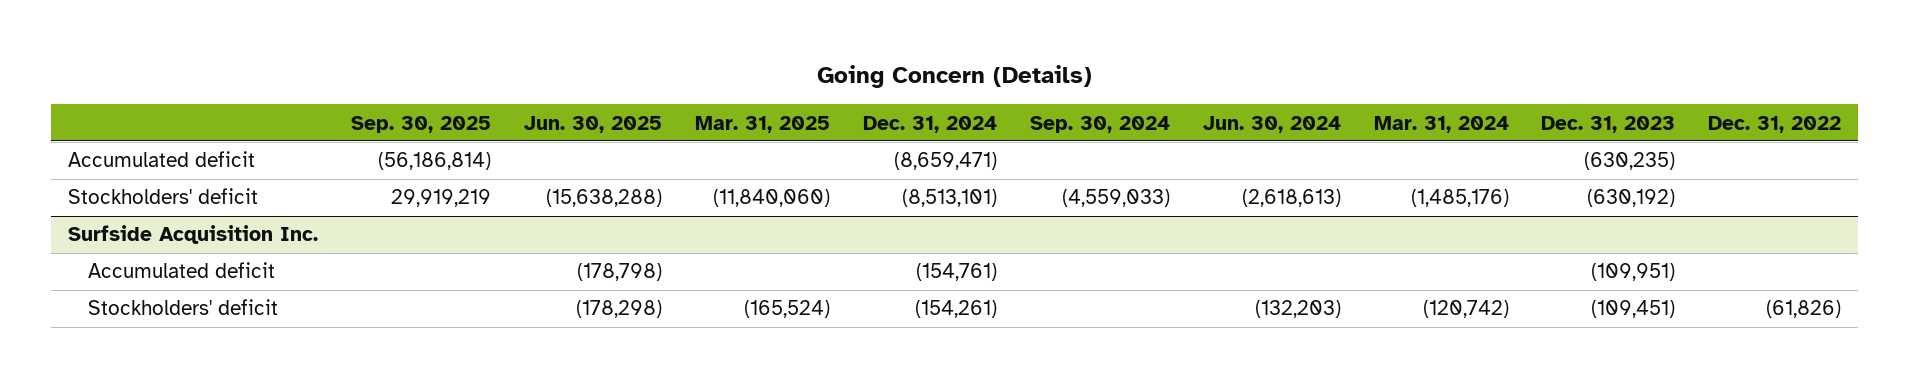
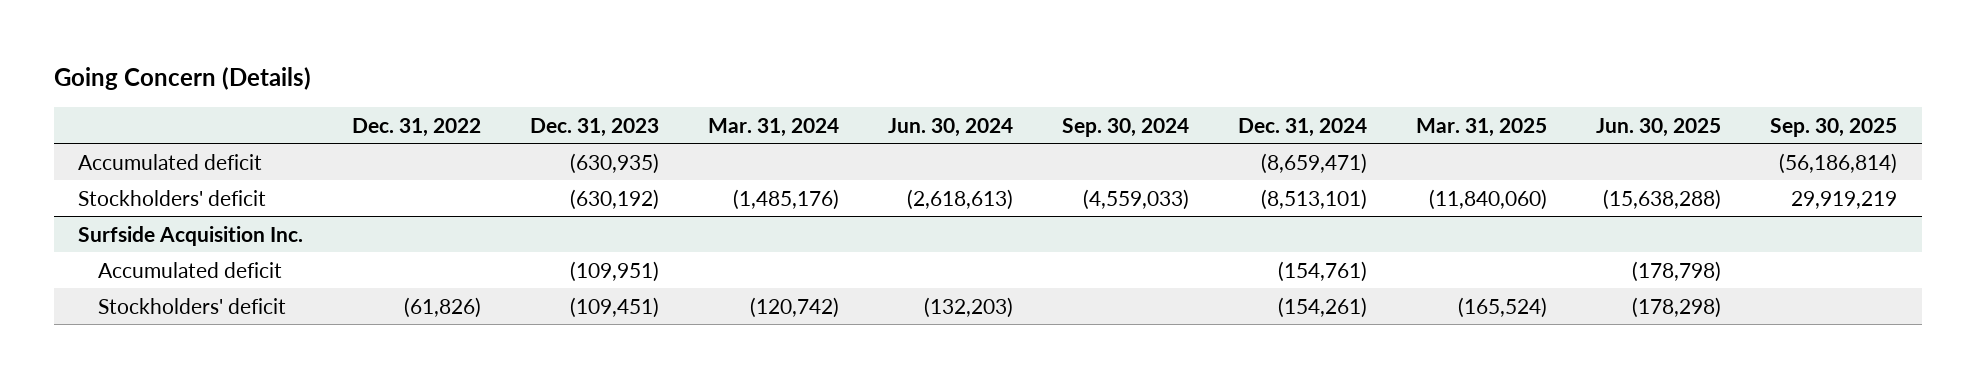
- | Sep. 30, 2025 | Jun. 30, 2025 | Mar. 31, 2025 | Dec. 31, 2024 | Sep. 30, 2024 | Jun. 30, 2024 | Mar. 31, 2024 | Dec. 31, 2023 | Dec. 31, 2022
+ | Dec. 31, 2022 | Dec. 31, 2023 | Mar. 31, 2024 | Jun. 30, 2024 | Sep. 30, 2024 | Dec. 31, 2024 | Mar. 31, 2025 | Jun. 30, 2025 | Sep. 30, 2025
- Accumulated deficit | (56,186,814) | | | (8,659,471) | | | | (630,235) |
+ Accumulated deficit | | (630,935) | | | | (8,659,471) | | | (56,186,814)

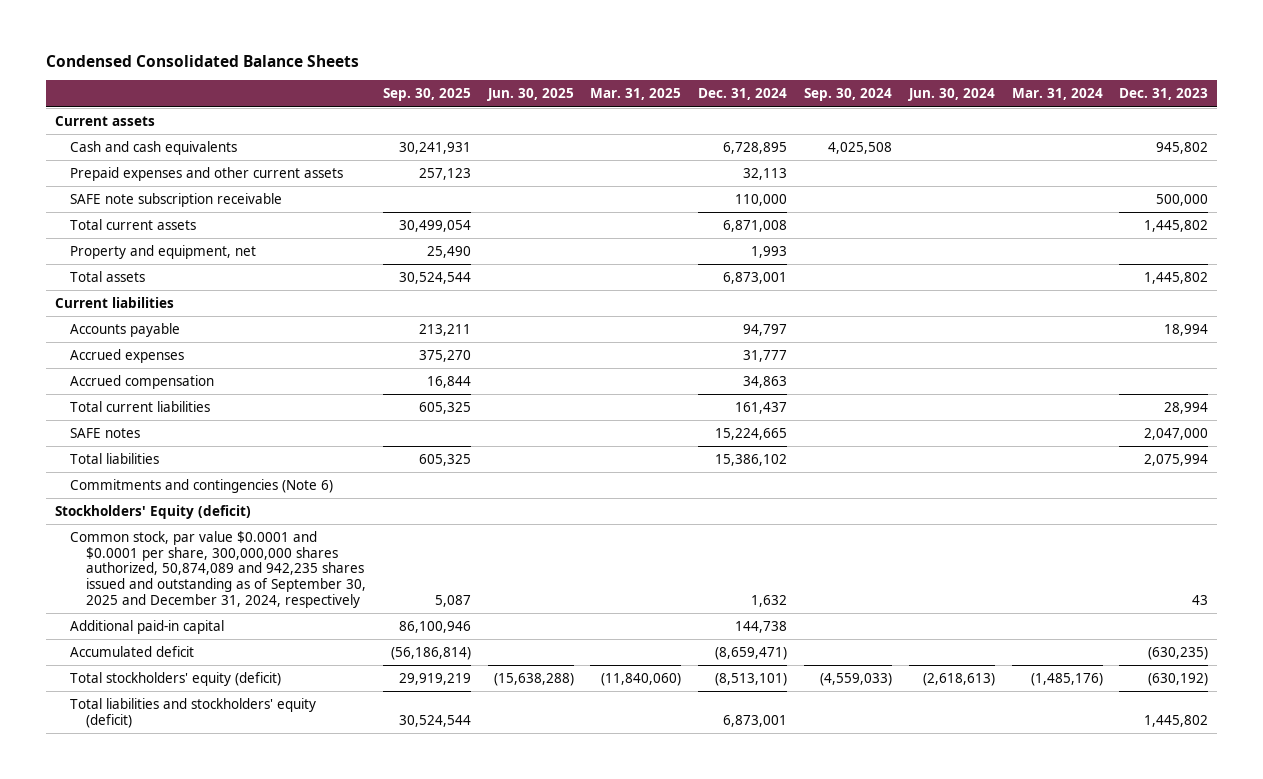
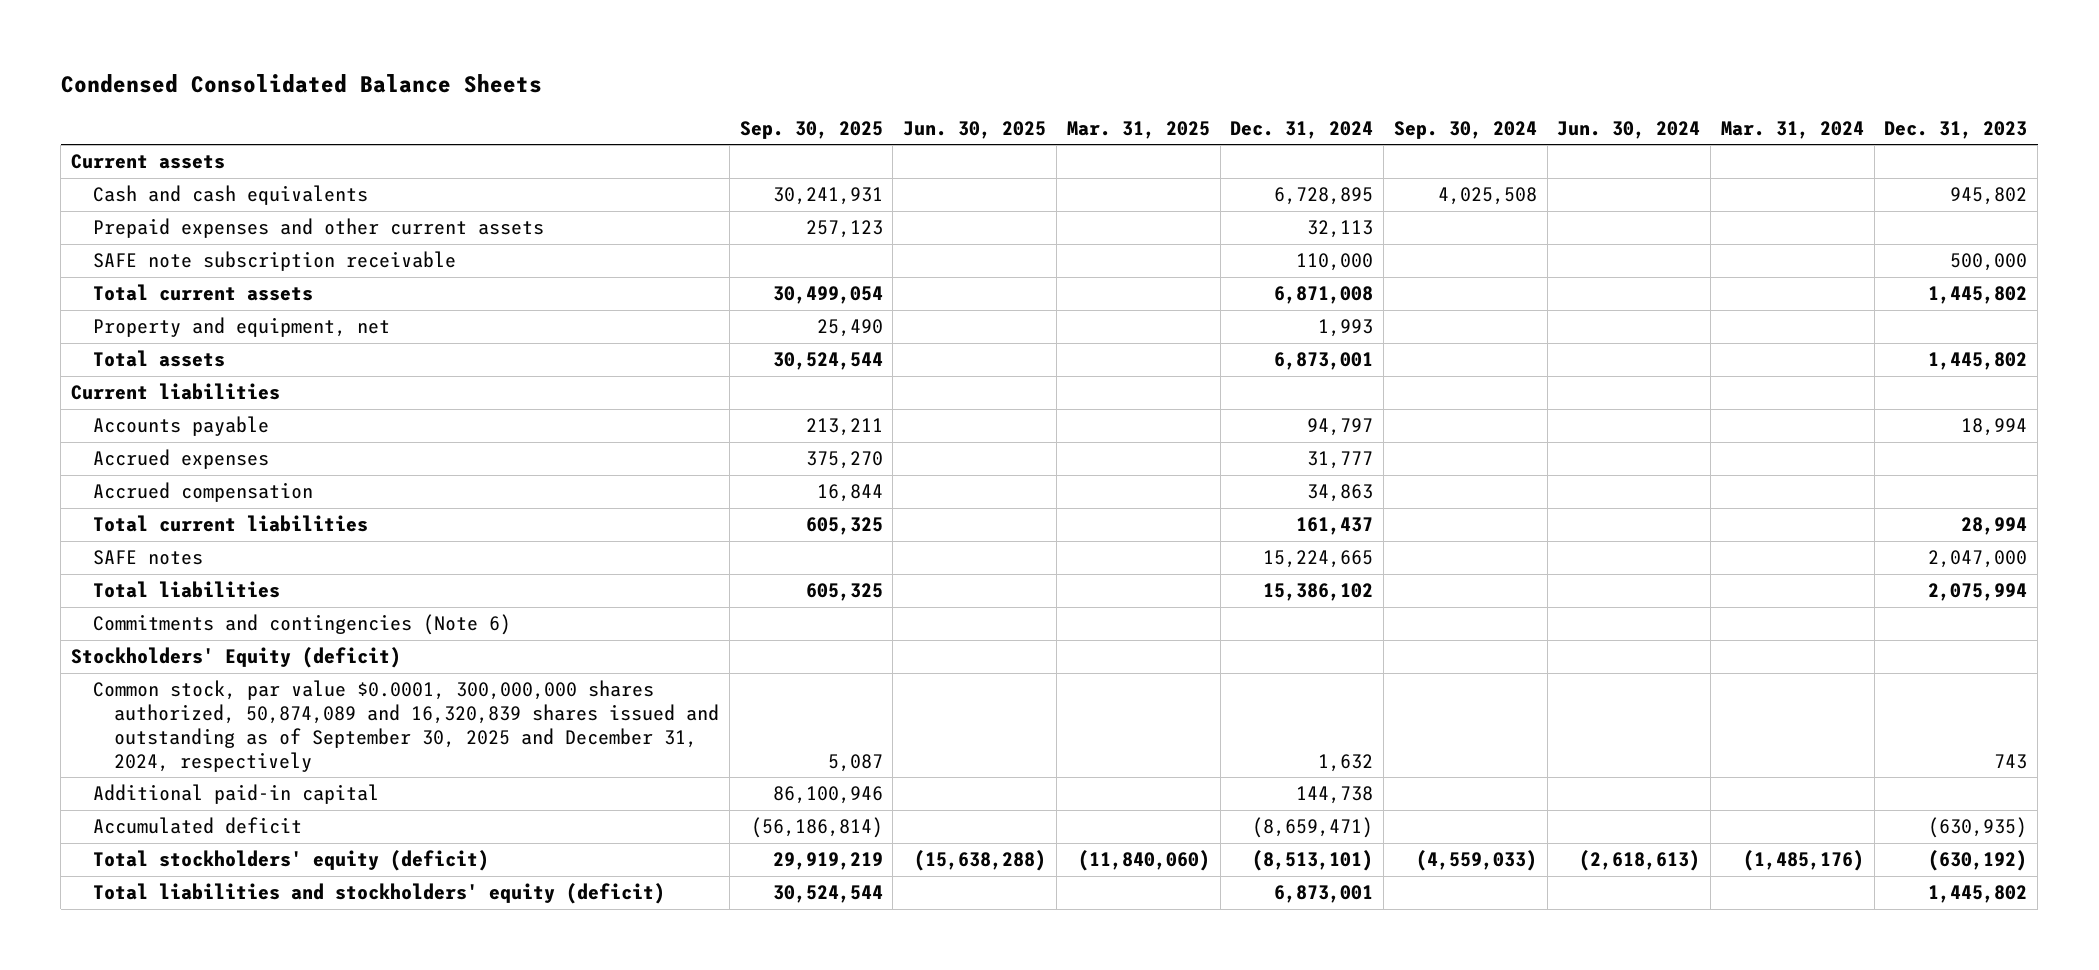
- Common stock, par value $0.0001 and $0.0001 per share, 300,000,000 shares authorized, 50,874,089 and 942,235 shares issued and outstanding as of September 30, 2025 and December 31, 2024, respectively | 5,087 | | | 1,632 | | | | 43
+ Common stock, par value $0.0001, 300,000,000 shares authorized, 50,874,089 and 16,320,839 shares issued and outstanding as of September 30, 2025 and December 31, 2024, respectively | 5,087 | | | 1,632 | | | | 743
- Accumulated deficit | (56,186,814) | | | (8,659,471) | | | | (630,235)
+ Accumulated deficit | (56,186,814) | | | (8,659,471) | | | | (630,935)

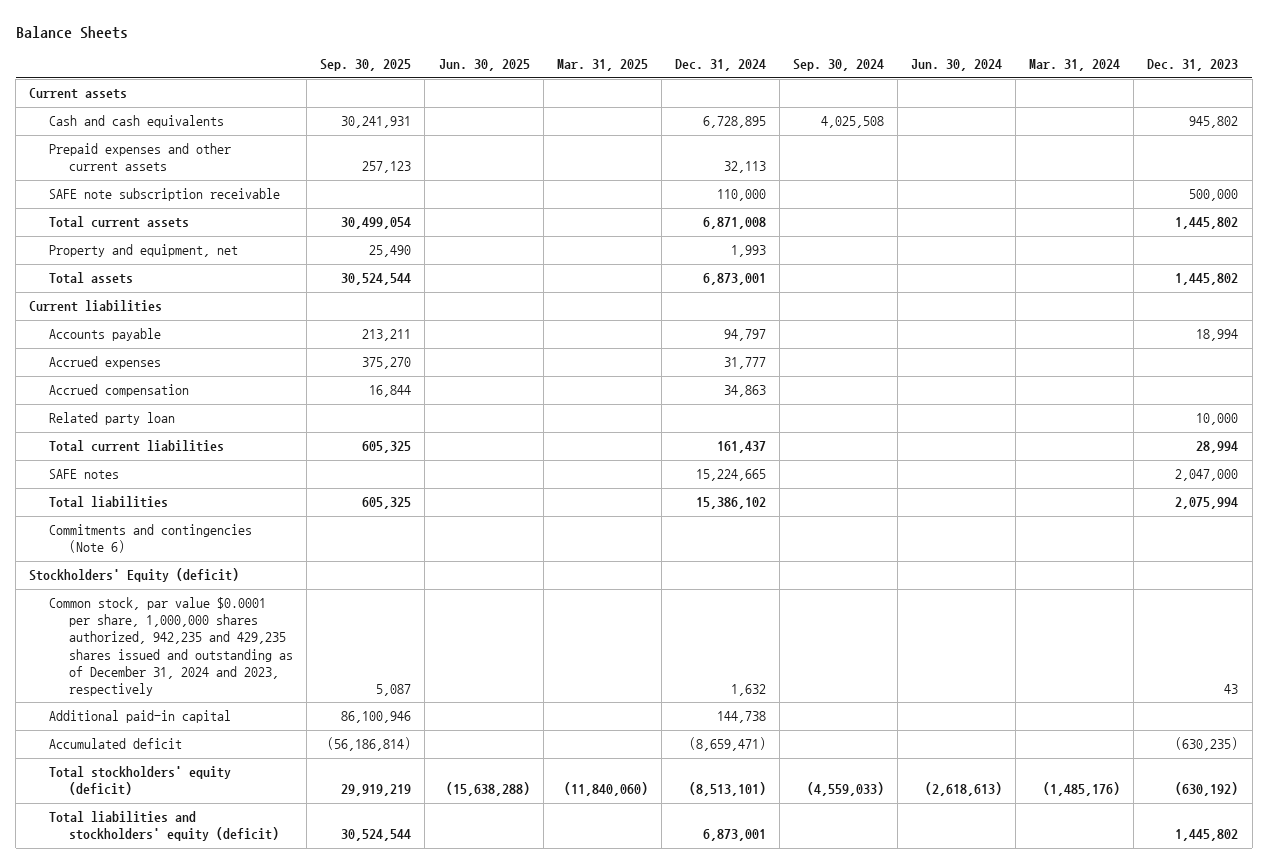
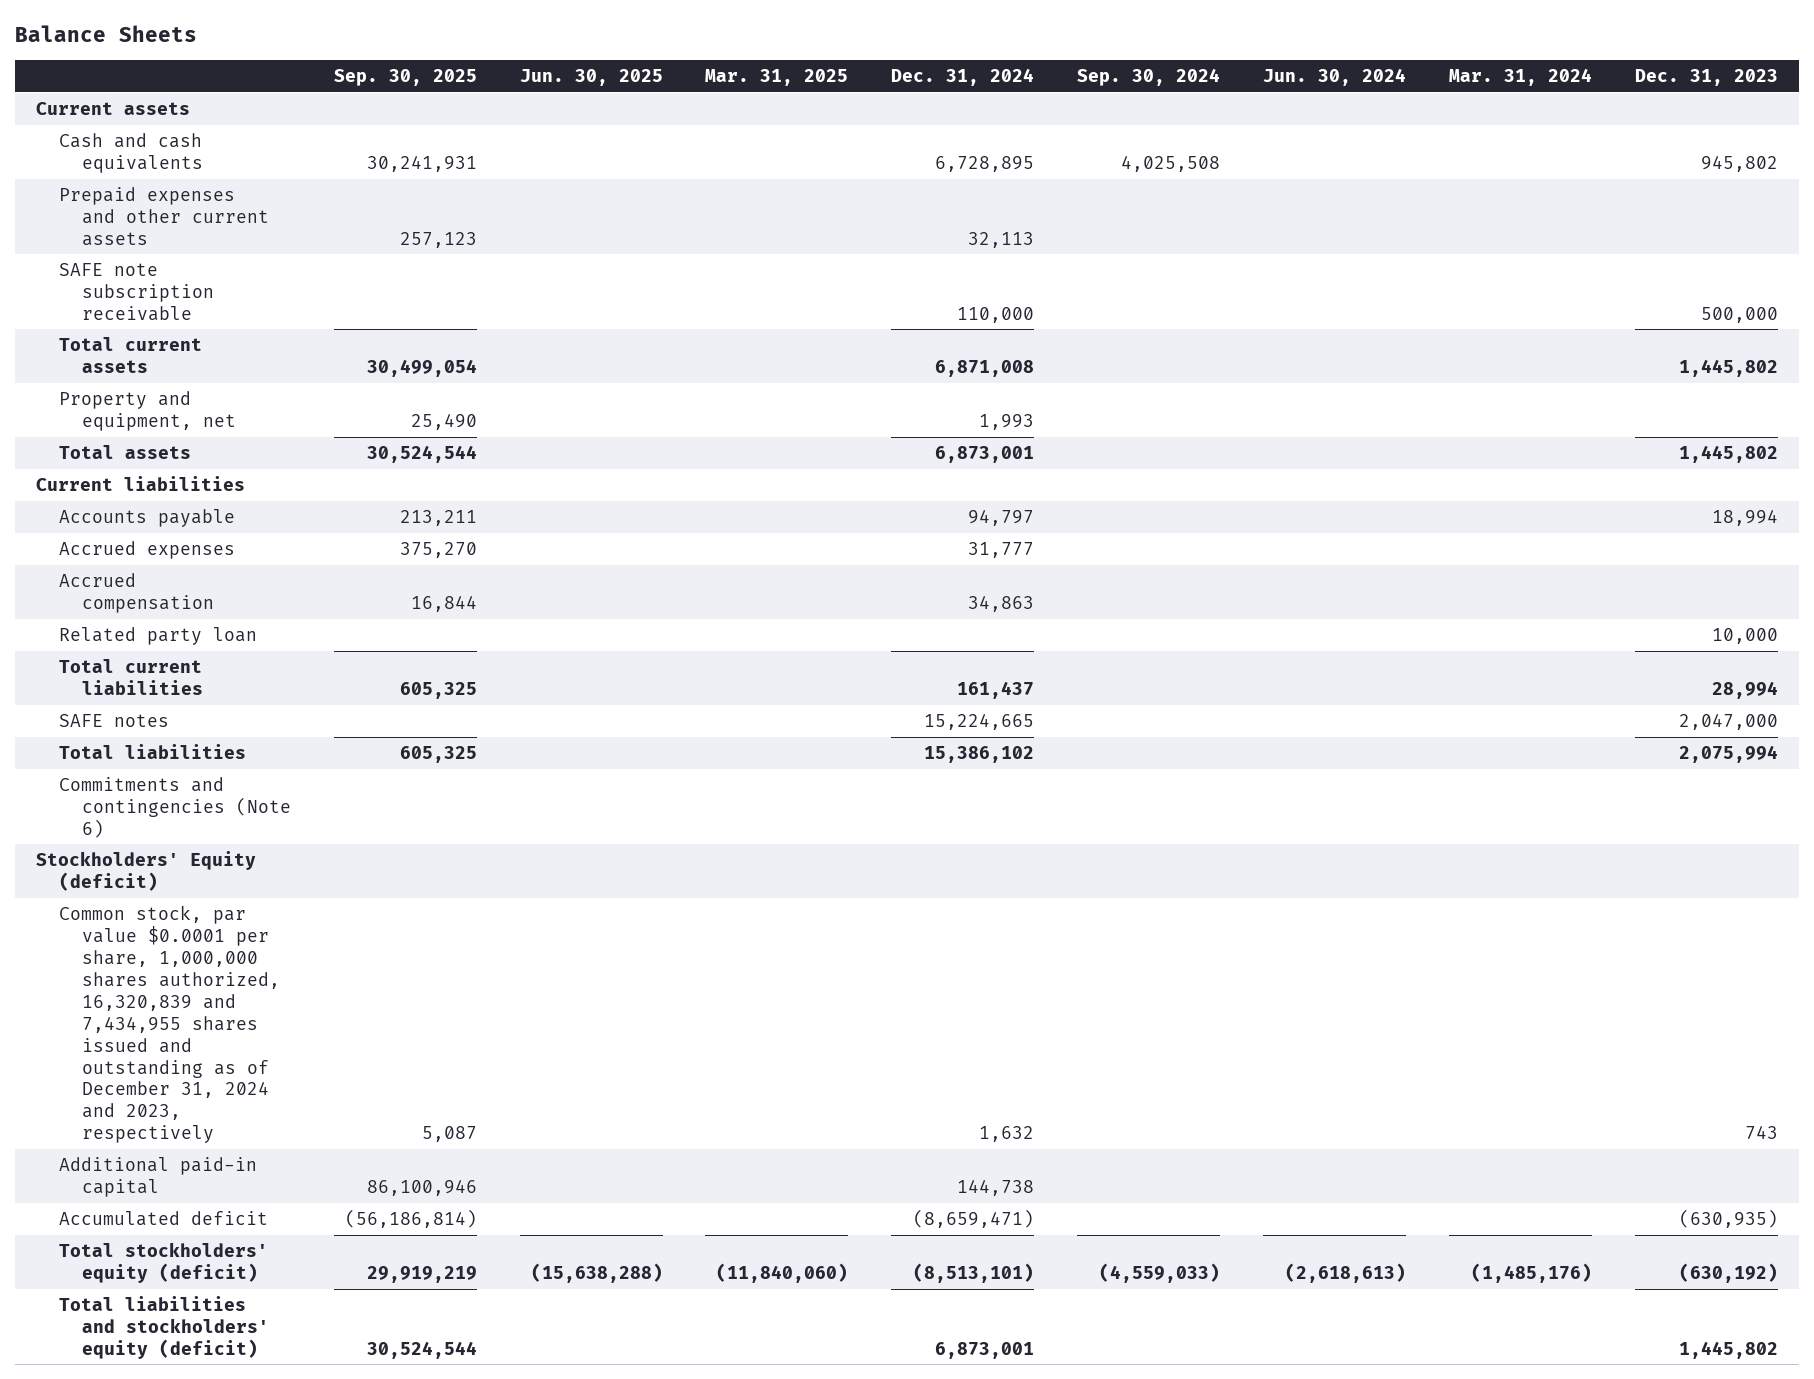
- Common stock, par value $0.0001 per share, 1,000,000 shares authorized, 942,235 and 429,235 shares issued and outstanding as of December 31, 2024 and 2023, respectively | 5,087 | | | 1,632 | | | | 43
+ Common stock, par value $0.0001 per share, 1,000,000 shares authorized, 16,320,839 and 7,434,955 shares issued and outstanding as of December 31, 2024 and 2023, respectively | 5,087 | | | 1,632 | | | | 743
- Accumulated deficit | (56,186,814) | | | (8,659,471) | | | | (630,235)
+ Accumulated deficit | (56,186,814) | | | (8,659,471) | | | | (630,935)

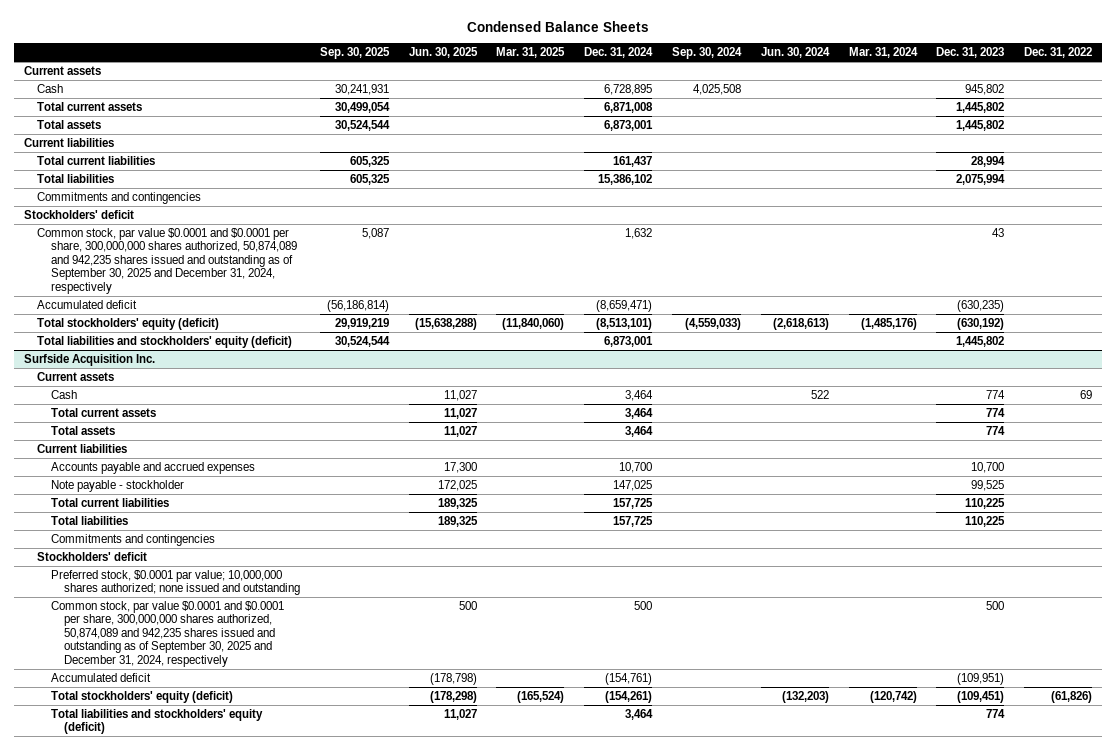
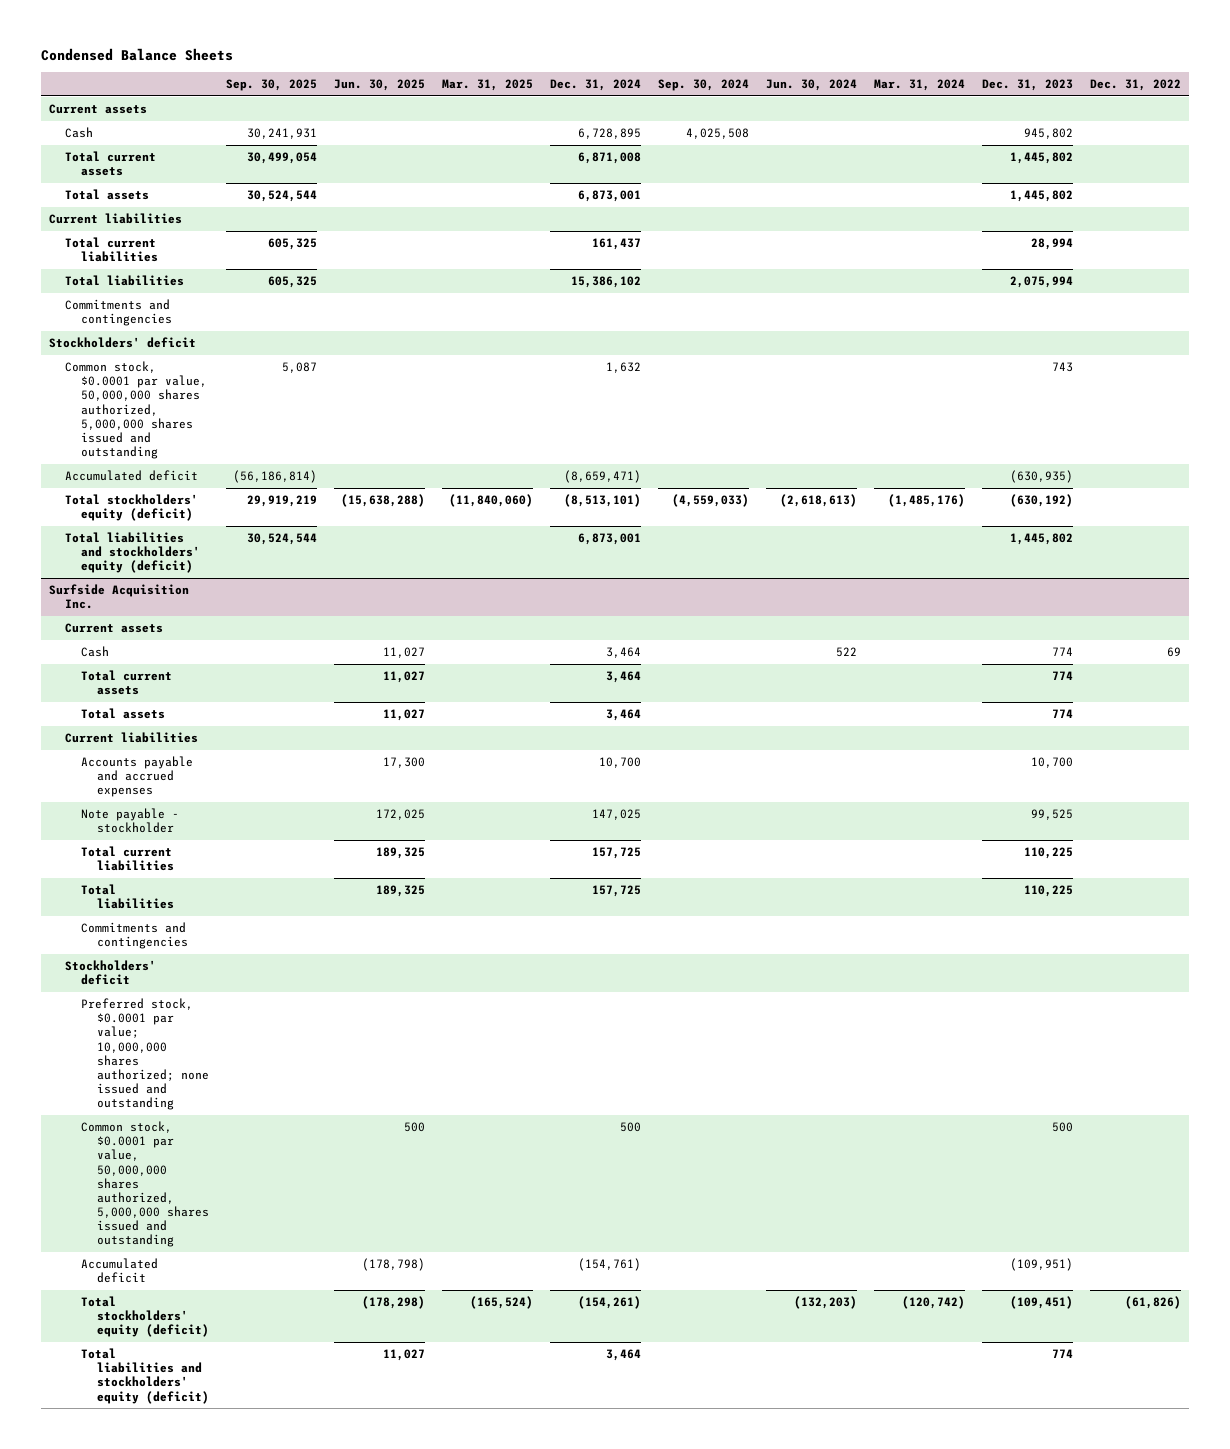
- Common stock, par value $0.0001 and $0.0001 per share, 300,000,000 shares authorized, 50,874,089 and 942,235 shares issued and outstanding as of September 30, 2025 and December 31, 2024, respectively | 5,087 | | | 1,632 | | | | 43 |
- Accumulated deficit | (56,186,814) | | | (8,659,471) | | | | (630,235) |
+ Common stock, $0.0001 par value, 50,000,000 shares authorized, 5,000,000 shares issued and outstanding | 5,087 | | | 1,632 | | | | 743 |
+ Accumulated deficit | (56,186,814) | | | (8,659,471) | | | | (630,935) |
@ Surfside Acquisition Inc.
- Common stock, par value $0.0001 and $0.0001 per share, 300,000,000 shares authorized, 50,874,089 and 942,235 shares issued and outstanding as of September 30, 2025 and December 31, 2024, respectively | | 500 | | 500 | | | | 500 |
+ Common stock, $0.0001 par value, 50,000,000 shares authorized, 5,000,000 shares issued and outstanding | | 500 | | 500 | | | | 500 |

